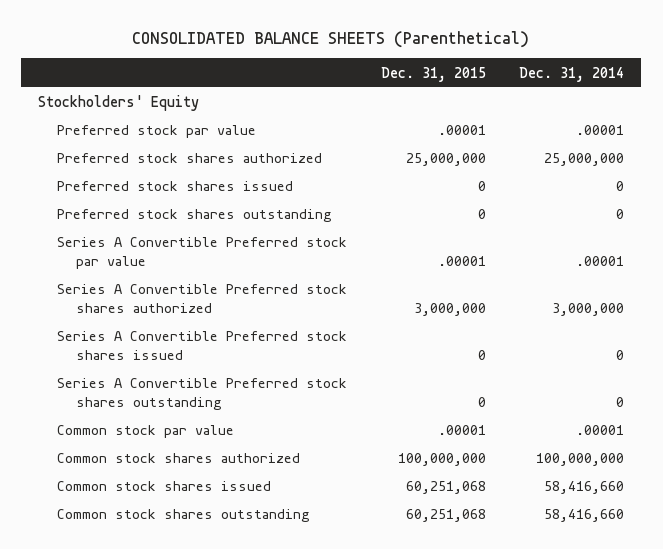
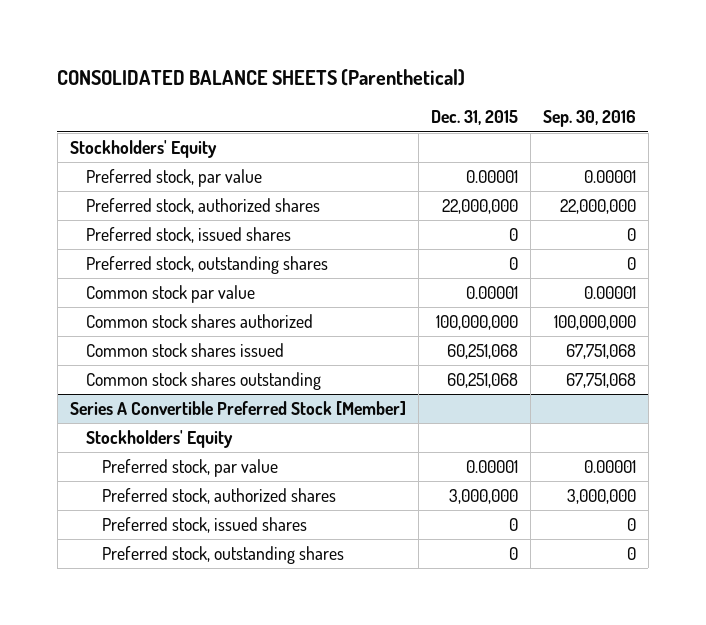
- | Dec. 31, 2015 | Dec. 31, 2014
+ | Dec. 31, 2015 | Sep. 30, 2016
- Preferred stock par value | .00001 | .00001
- Preferred stock shares authorized | 25,000,000 | 25,000,000
- Preferred stock shares issued | 0 | 0
- Preferred stock shares outstanding | 0 | 0
- Series A Convertible Preferred stock par value | .00001 | .00001
- Series A Convertible Preferred stock shares authorized | 3,000,000 | 3,000,000
- Series A Convertible Preferred stock shares issued | 0 | 0
- Series A Convertible Preferred stock shares outstanding | 0 | 0
- Common stock par value | .00001 | .00001
+ Preferred stock, par value | 0.00001 | 0.00001
+ Preferred stock, authorized shares | 22,000,000 | 22,000,000
+ Preferred stock, issued shares | 0 | 0
+ Preferred stock, outstanding shares | 0 | 0
+ Common stock par value | 0.00001 | 0.00001
+ Series A Convertible Preferred Stock [Member]
+ Stockholders' Equity
+ Preferred stock, par value | 0.00001 | 0.00001
+ Preferred stock, authorized shares | 3,000,000 | 3,000,000
+ Preferred stock, issued shares | 0 | 0
+ Preferred stock, outstanding shares | 0 | 0

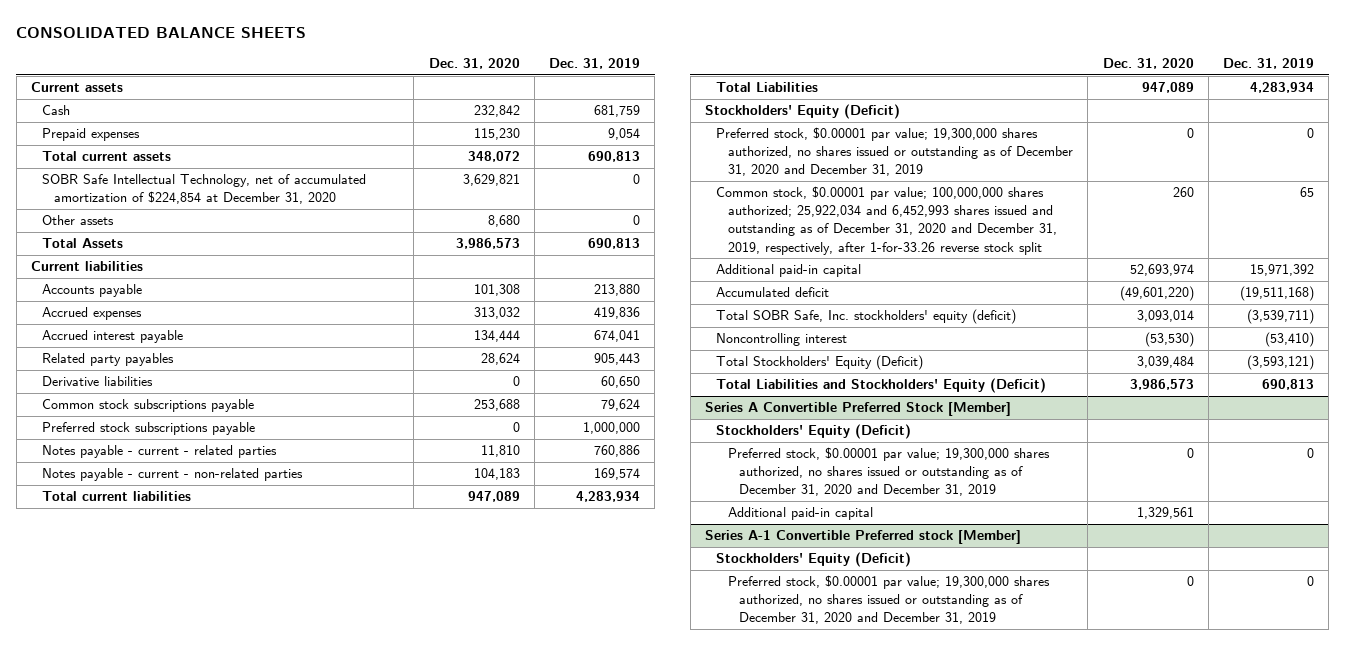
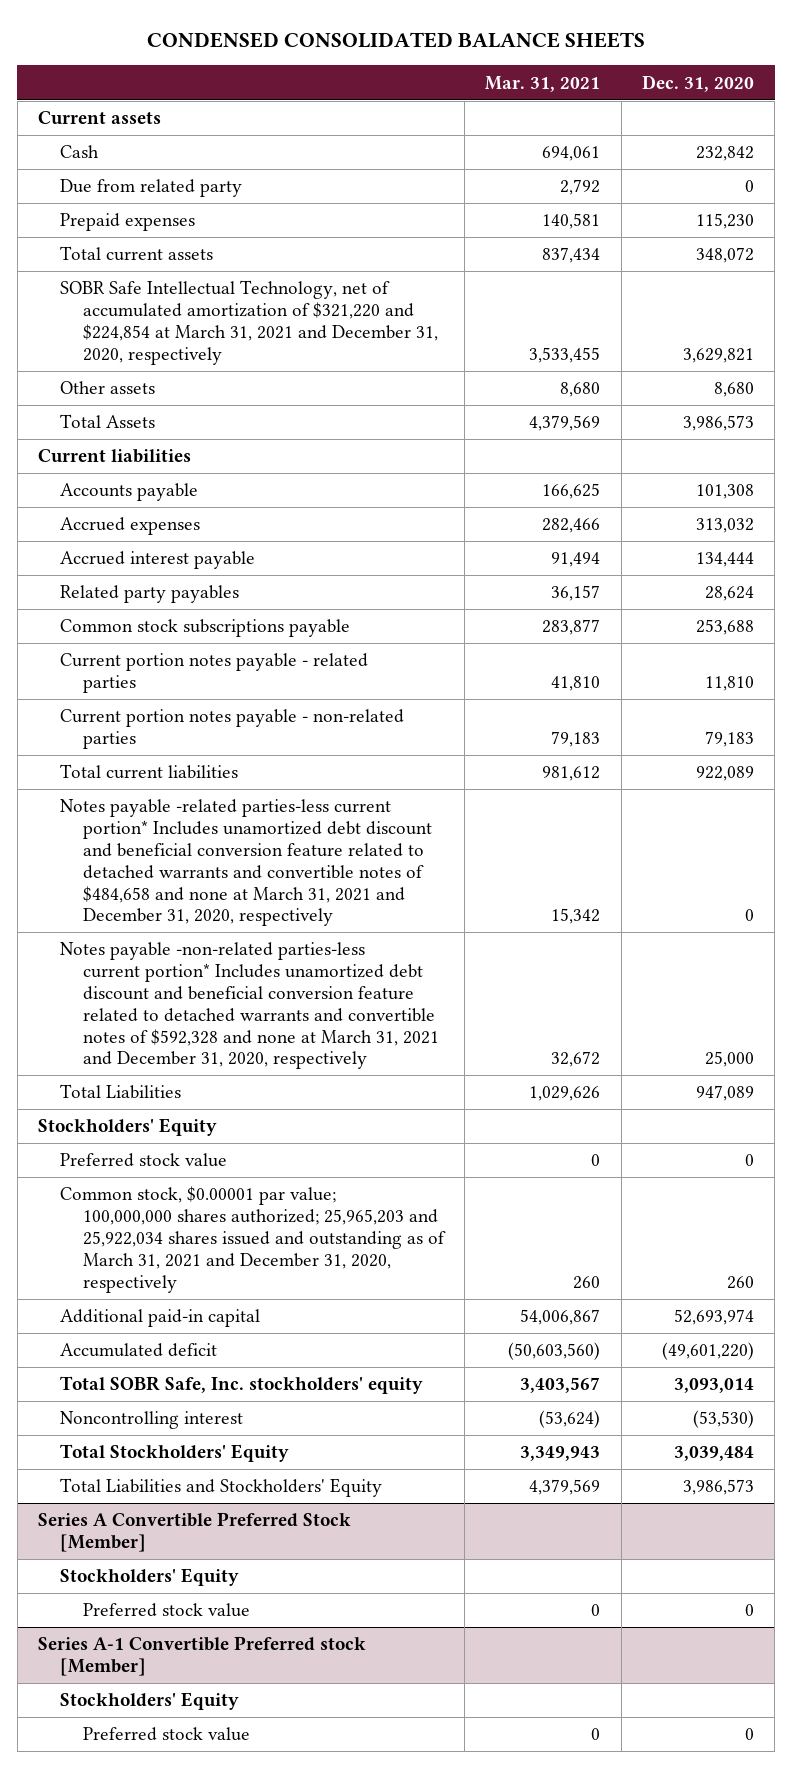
- CONSOLIDATED BALANCE SHEETS
+ CONDENSED CONSOLIDATED BALANCE SHEETS
- | Dec. 31, 2020 | Dec. 31, 2019
+ | Mar. 31, 2021 | Dec. 31, 2020
+ Due from related party | 2,792 | 0
- SOBR Safe Intellectual Technology, net of accumulated amortization of $224,854 at December 31, 2020 | 3,629,821 | 0
+ SOBR Safe Intellectual Technology, net of accumulated amortization of $321,220 and $224,854 at March 31, 2021 and December 31, 2020, respectively | 3,533,455 | 3,629,821
- Derivative liabilities | 0 | 60,650
- Preferred stock subscriptions payable | 0 | 1,000,000
- Notes payable - current - related parties | 11,810 | 760,886
- Notes payable - current - non-related parties | 104,183 | 169,574
- Total current liabilities | 947,089 | 4,283,934
+ Current portion notes payable - related parties | 41,810 | 11,810
+ Current portion notes payable - non-related parties | 79,183 | 79,183
+ Total current liabilities | 981,612 | 922,089
+ Notes payable -related parties-less current portion* Includes unamortized debt discount and beneficial conversion feature related to detached warrants and convertible notes of $484,658 and none at March 31, 2021 and December 31, 2020, respectively | 15,342 | 0
+ Notes payable -non-related parties-less current portion* Includes unamortized debt discount and beneficial conversion feature related to detached warrants and convertible notes of $592,328 and none at March 31, 2021 and December 31, 2020, respectively | 32,672 | 25,000
- Stockholders' Equity (Deficit)
- Preferred stock, $0.00001 par value; 19,300,000 shares authorized, no shares issued or outstanding as of December 31, 2020 and December 31, 2019 | 0 | 0
- Common stock, $0.00001 par value; 100,000,000 shares authorized; 25,922,034 and 6,452,993 shares issued and outstanding as of December 31, 2020 and December 31, 2019, respectively, after 1-for-33.26 reverse stock split | 260 | 65
+ Stockholders' Equity
+ Preferred stock value | 0 | 0
+ Common stock, $0.00001 par value; 100,000,000 shares authorized; 25,965,203 and 25,922,034 shares issued and outstanding as of March 31, 2021 and December 31, 2020, respectively | 260 | 260
- Total SOBR Safe, Inc. stockholders' equity (deficit) | 3,093,014 | (3,539,711)
+ Total SOBR Safe, Inc. stockholders' equity | 3,403,567 | 3,093,014
- Total Stockholders' Equity (Deficit) | 3,039,484 | (3,593,121)
- Total Liabilities and Stockholders' Equity (Deficit) | 3,986,573 | 690,813
+ Total Stockholders' Equity | 3,349,943 | 3,039,484
+ Total Liabilities and Stockholders' Equity | 4,379,569 | 3,986,573
@ Series A Convertible Preferred Stock [Member]
- Stockholders' Equity (Deficit)
- Preferred stock, $0.00001 par value; 19,300,000 shares authorized, no shares issued or outstanding as of December 31, 2020 and December 31, 2019 | 0 | 0
- Additional paid-in capital | 1,329,561 |
+ Stockholders' Equity
+ Preferred stock value | 0 | 0
@ Series A-1 Convertible Preferred stock [Member]
- Stockholders' Equity (Deficit)
- Preferred stock, $0.00001 par value; 19,300,000 shares authorized, no shares issued or outstanding as of December 31, 2020 and December 31, 2019 | 0 | 0
+ Stockholders' Equity
+ Preferred stock value | 0 | 0

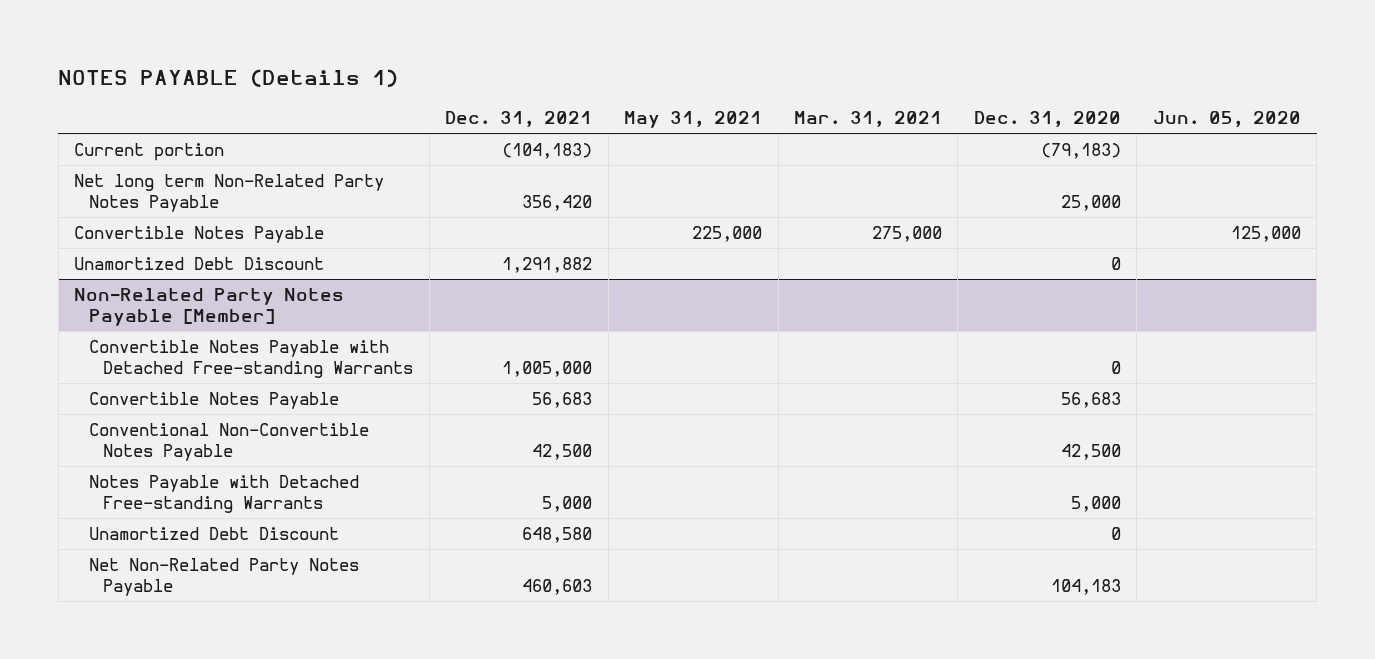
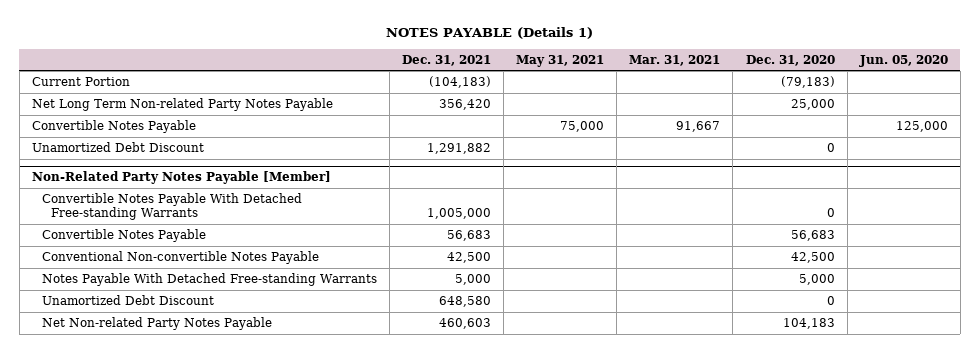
- Current portion | (104,183) | | | (79,183) |
- Net long term Non-Related Party Notes Payable | 356,420 | | | 25,000 |
- Convertible Notes Payable | | 225,000 | 275,000 | | 125,000
+ Current Portion | (104,183) | | | (79,183) |
+ Net Long Term Non-related Party Notes Payable | 356,420 | | | 25,000 |
+ Convertible Notes Payable | | 75,000 | 91,667 | | 125,000
@ Non-Related Party Notes Payable [Member]
- Convertible Notes Payable with Detached Free-standing Warrants | 1,005,000 | | | 0 |
+ Convertible Notes Payable With Detached Free-standing Warrants | 1,005,000 | | | 0 |
- Conventional Non-Convertible Notes Payable | 42,500 | | | 42,500 |
- Notes Payable with Detached Free-standing Warrants | 5,000 | | | 5,000 |
+ Conventional Non-convertible Notes Payable | 42,500 | | | 42,500 |
+ Notes Payable With Detached Free-standing Warrants | 5,000 | | | 5,000 |
- Net Non-Related Party Notes Payable | 460,603 | | | 104,183 |
+ Net Non-related Party Notes Payable | 460,603 | | | 104,183 |

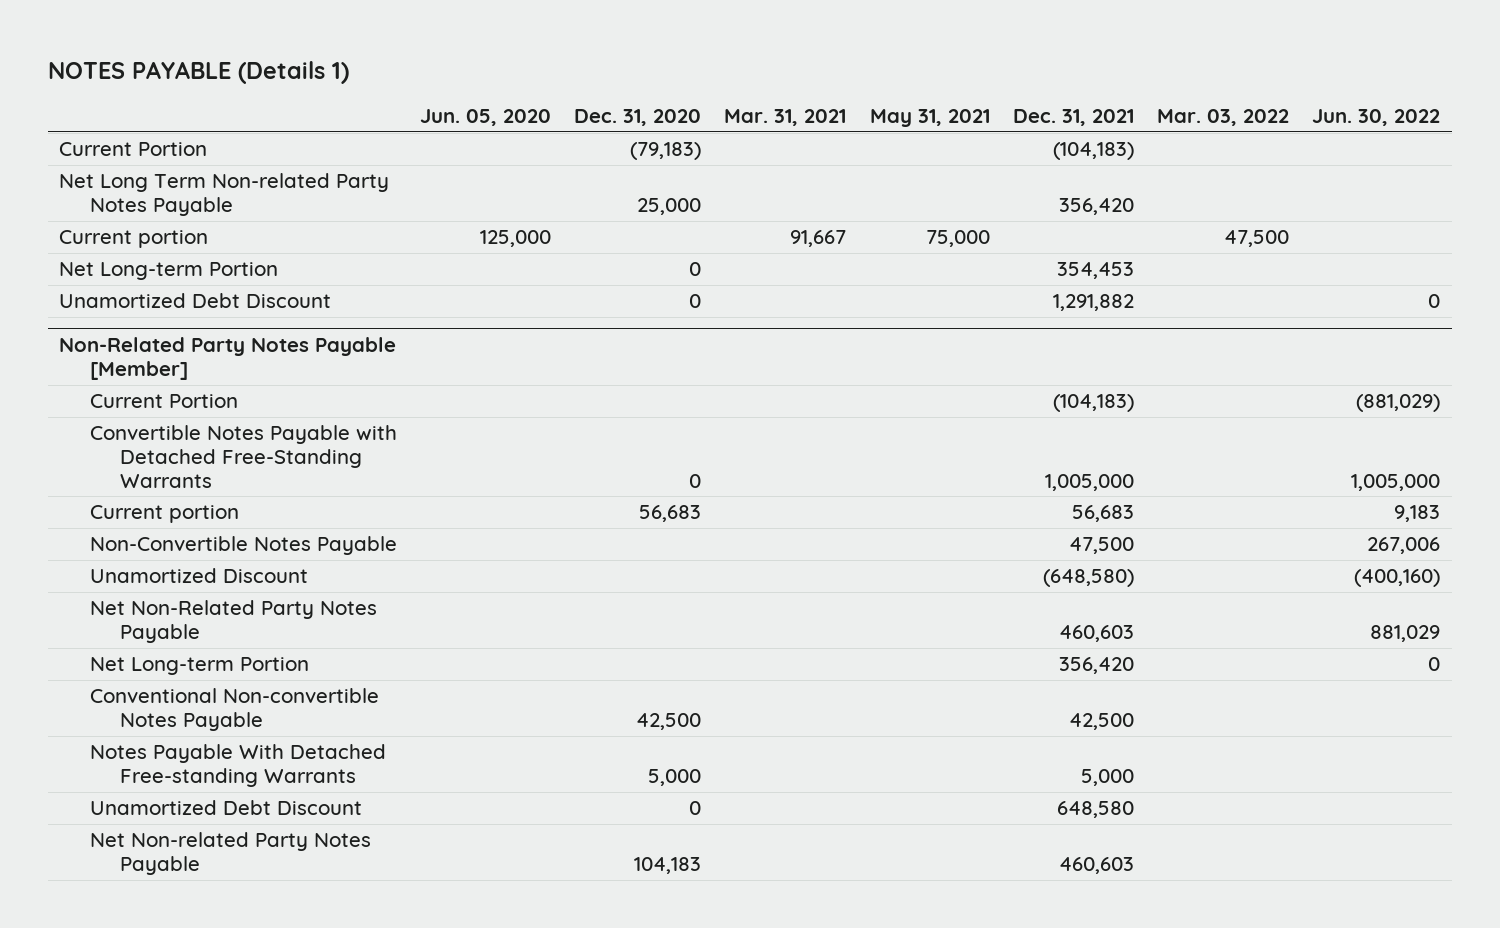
- | Dec. 31, 2021 | May 31, 2021 | Mar. 31, 2021 | Dec. 31, 2020 | Jun. 05, 2020
+ | Jun. 05, 2020 | Dec. 31, 2020 | Mar. 31, 2021 | May 31, 2021 | Dec. 31, 2021 | Mar. 03, 2022 | Jun. 30, 2022
- Convertible Notes Payable | | 75,000 | 91,667 | | 125,000
+ Current portion | 125,000 | | 91,667 | 75,000 | | 47,500 |
+ Net Long-term Portion | | 0 | | | 354,453 | |
@ Non-Related Party Notes Payable [Member]
- Convertible Notes Payable With Detached Free-standing Warrants | 1,005,000 | | | 0 |
- Convertible Notes Payable | 56,683 | | | 56,683 |
+ Current Portion | | | | | (104,183) | | (881,029)
+ Convertible Notes Payable with Detached Free-Standing Warrants | | 0 | | | 1,005,000 | | 1,005,000
+ Current portion | | 56,683 | | | 56,683 | | 9,183
+ Non-Convertible Notes Payable | | | | | 47,500 | | 267,006
+ Unamortized Discount | | | | | (648,580) | | (400,160)
+ Net Non-Related Party Notes Payable | | | | | 460,603 | | 881,029
+ Net Long-term Portion | | | | | 356,420 | | 0

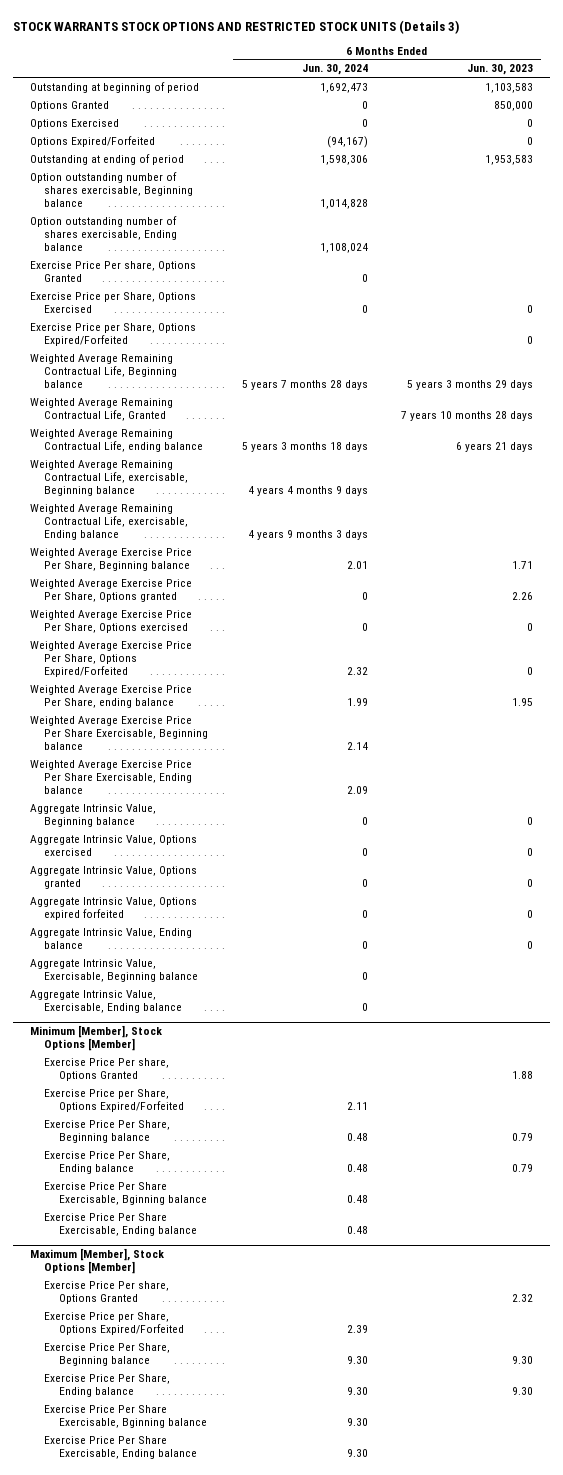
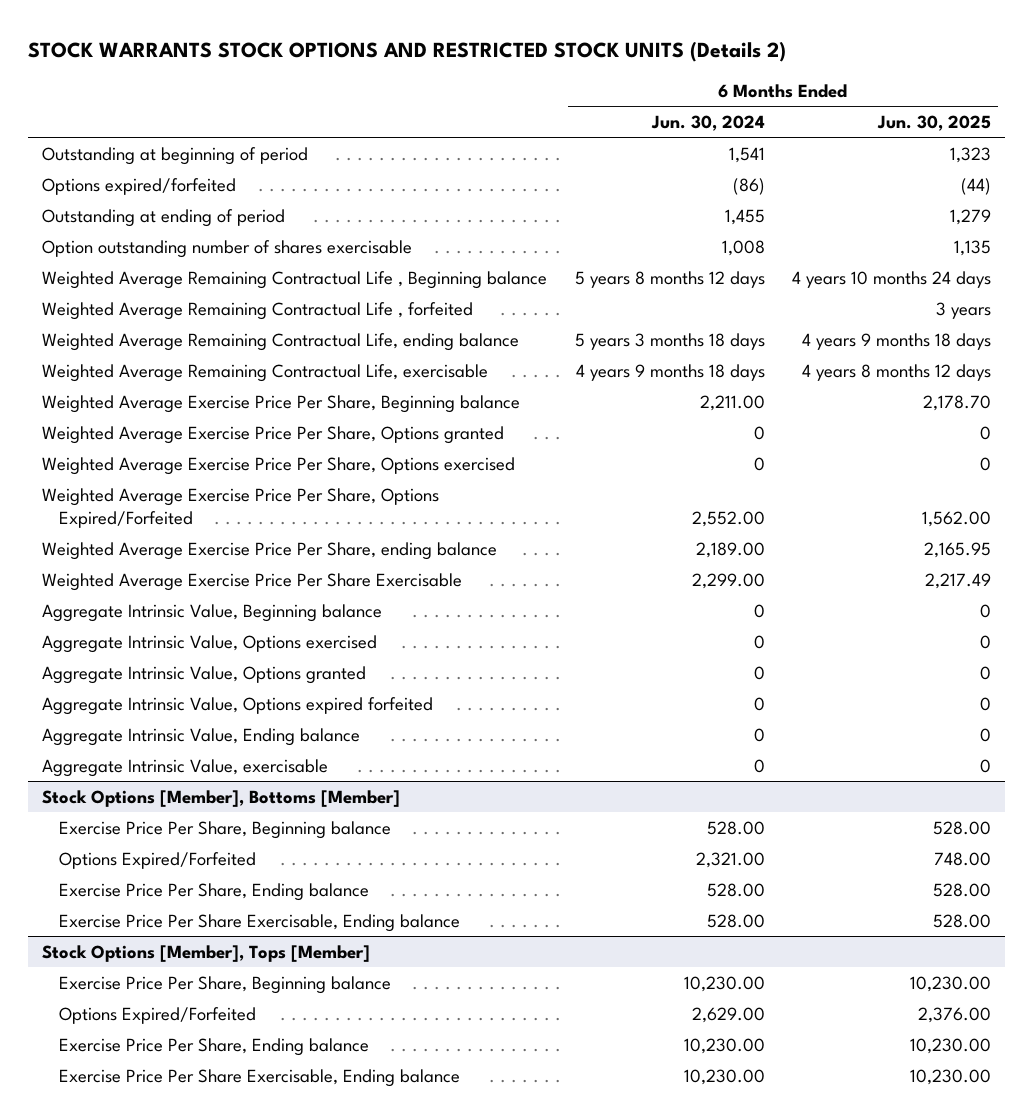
- STOCK WARRANTS STOCK OPTIONS AND RESTRICTED STOCK UNITS (Details 3)
+ STOCK WARRANTS STOCK OPTIONS AND RESTRICTED STOCK UNITS (Details 2)
- | 6 Months Ended Jun. 30, 2024 | 6 Months Ended Jun. 30, 2023
+ | 6 Months Ended Jun. 30, 2024 | 6 Months Ended Jun. 30, 2025
- Outstanding at beginning of period | 1,692,473 | 1,103,583
- Options Granted | 0 | 850,000
- Options Exercised | 0 | 0
- Options Expired/Forfeited | (94,167) | 0
- Outstanding at ending of period | 1,598,306 | 1,953,583
- Option outstanding number of shares exercisable, Beginning balance | 1,014,828 |
- Option outstanding number of shares exercisable, Ending balance | 1,108,024 |
- Exercise Price Per share, Options Granted | 0 |
- Exercise Price per Share, Options Exercised | 0 | 0
- Exercise Price per Share, Options Expired/Forfeited | | 0
- Weighted Average Remaining Contractual Life, Beginning balance | 5 years 7 months 28 days | 5 years 3 months 29 days
- Weighted Average Remaining Contractual Life, Granted | | 7 years 10 months 28 days
+ Outstanding at beginning of period | 1,541 | 1,323
+ Options expired/forfeited | (86) | (44)
+ Outstanding at ending of period | 1,455 | 1,279
+ Option outstanding number of shares exercisable | 1,008 | 1,135
+ Weighted Average Remaining Contractual Life , Beginning balance | 5 years 8 months 12 days | 4 years 10 months 24 days
+ Weighted Average Remaining Contractual Life , forfeited | | 3 years
- Weighted Average Remaining Contractual Life, exercisable, Beginning balance | 4 years 4 months 9 days |
- Weighted Average Remaining Contractual Life, exercisable, Ending balance | 4 years 9 months 3 days |
- Weighted Average Exercise Price Per Share, Beginning balance | 2.01 | 1.71
+ Weighted Average Remaining Contractual Life, exercisable | 4 years 9 months 18 days | 4 years 8 months 12 days
+ Weighted Average Exercise Price Per Share, Beginning balance | 2,211.00 | 2,178.70
- Weighted Average Exercise Price Per Share, Options Expired/Forfeited | 2.32 | 0
- Weighted Average Exercise Price Per Share, ending balance | 1.99 | 1.95
- Weighted Average Exercise Price Per Share Exercisable, Beginning balance | 2.14 |
- Weighted Average Exercise Price Per Share Exercisable, Ending balance | 2.09 |
+ Weighted Average Exercise Price Per Share, Options Expired/Forfeited | 2,552.00 | 1,562.00
+ Weighted Average Exercise Price Per Share, ending balance | 2,189.00 | 2,165.95
+ Weighted Average Exercise Price Per Share Exercisable | 2,299.00 | 2,217.49
- Aggregate Intrinsic Value, Exercisable, Beginning balance | 0 |
- Aggregate Intrinsic Value, Exercisable, Ending balance | 0 |
- Minimum [Member], Stock Options [Member]
- Exercise Price Per share, Options Granted | | 1.88
- Exercise Price per Share, Options Expired/Forfeited | 2.11 |
- Exercise Price Per Share, Beginning balance | 0.48 | 0.79
- Exercise Price Per Share, Ending balance | 0.48 | 0.79
- Exercise Price Per Share Exercisable, Bginning balance | 0.48 |
- Exercise Price Per Share Exercisable, Ending balance | 0.48 |
- Maximum [Member], Stock Options [Member]
- Exercise Price Per share, Options Granted | | 2.32
- Exercise Price per Share, Options Expired/Forfeited | 2.39 |
- Exercise Price Per Share, Beginning balance | 9.30 | 9.30
- Exercise Price Per Share, Ending balance | 9.30 | 9.30
- Exercise Price Per Share Exercisable, Bginning balance | 9.30 |
- Exercise Price Per Share Exercisable, Ending balance | 9.30 |
+ Aggregate Intrinsic Value, exercisable | 0 | 0
+ Stock Options [Member], Bottoms [Member]
+ Exercise Price Per Share, Beginning balance | 528.00 | 528.00
+ Options Expired/Forfeited | 2,321.00 | 748.00
+ Exercise Price Per Share, Ending balance | 528.00 | 528.00
+ Exercise Price Per Share Exercisable, Ending balance | 528.00 | 528.00
+ Stock Options [Member], Tops [Member]
+ Exercise Price Per Share, Beginning balance | 10,230.00 | 10,230.00
+ Options Expired/Forfeited | 2,629.00 | 2,376.00
+ Exercise Price Per Share, Ending balance | 10,230.00 | 10,230.00
+ Exercise Price Per Share Exercisable, Ending balance | 10,230.00 | 10,230.00

